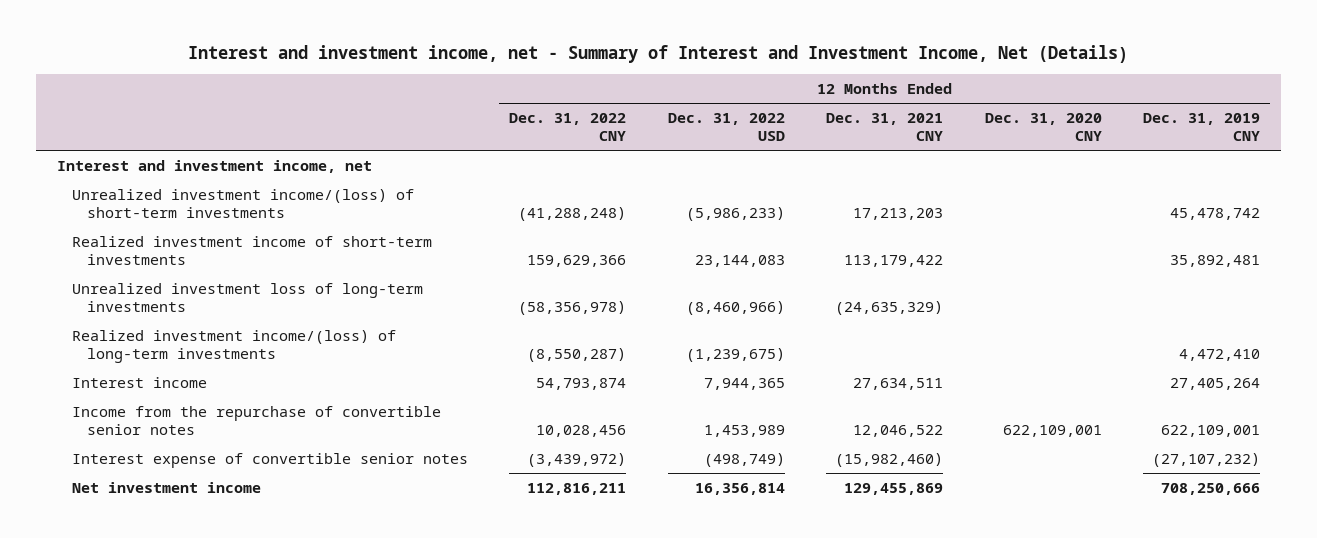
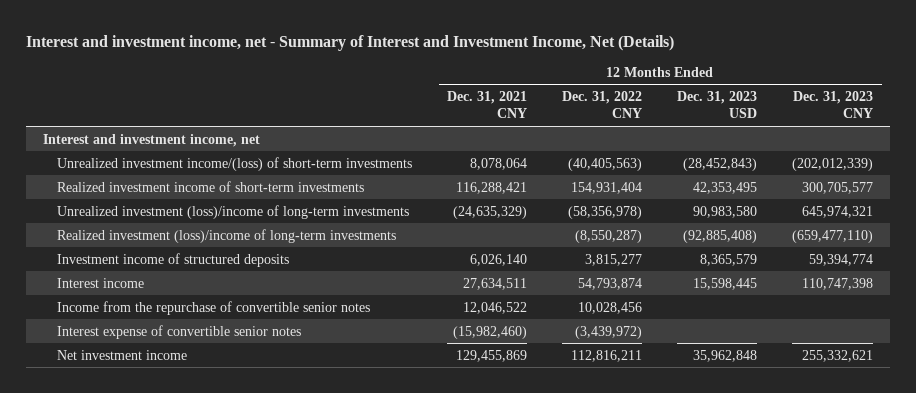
- | 12 Months Ended Dec. 31, 2022 CNY | 12 Months Ended Dec. 31, 2022 USD | 12 Months Ended Dec. 31, 2021 CNY | 12 Months Ended Dec. 31, 2020 CNY | 12 Months Ended Dec. 31, 2019 CNY
+ | 12 Months Ended Dec. 31, 2021 CNY | 12 Months Ended Dec. 31, 2022 CNY | 12 Months Ended Dec. 31, 2023 USD | 12 Months Ended Dec. 31, 2023 CNY
- Unrealized investment income/(loss) of short-term investments | (41,288,248) | (5,986,233) | 17,213,203 | | 45,478,742
- Realized investment income of short-term investments | 159,629,366 | 23,144,083 | 113,179,422 | | 35,892,481
- Unrealized investment loss of long-term investments | (58,356,978) | (8,460,966) | (24,635,329) | |
- Realized investment income/(loss) of long-term investments | (8,550,287) | (1,239,675) | | | 4,472,410
+ Unrealized investment income/(loss) of short-term investments | 8,078,064 | (40,405,563) | (28,452,843) | (202,012,339)
+ Realized investment income of short-term investments | 116,288,421 | 154,931,404 | 42,353,495 | 300,705,577
+ Unrealized investment (loss)/income of long-term investments | (24,635,329) | (58,356,978) | 90,983,580 | 645,974,321
+ Realized investment (loss)/income of long-term investments | | (8,550,287) | (92,885,408) | (659,477,110)
+ Investment income of structured deposits | 6,026,140 | 3,815,277 | 8,365,579 | 59,394,774

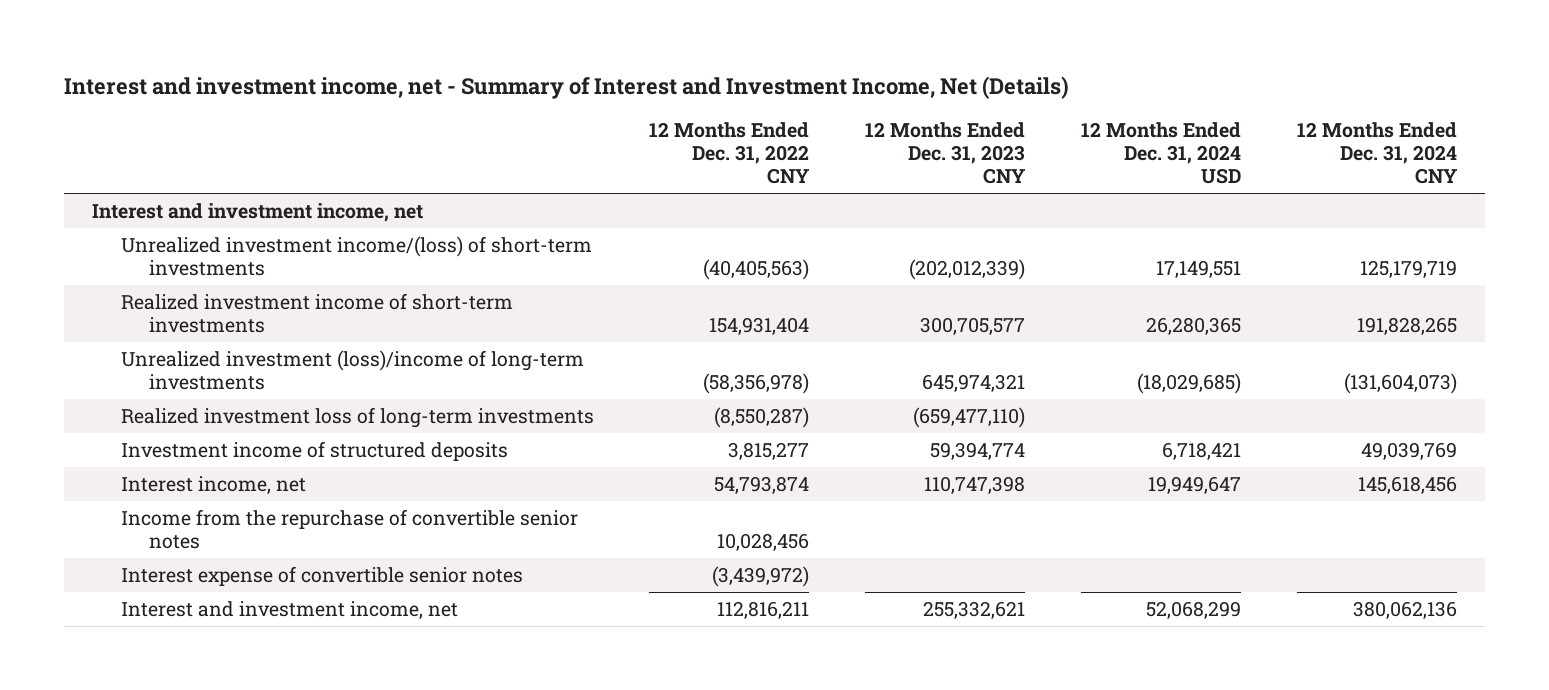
- | 12 Months Ended Dec. 31, 2021 CNY | 12 Months Ended Dec. 31, 2022 CNY | 12 Months Ended Dec. 31, 2023 USD | 12 Months Ended Dec. 31, 2023 CNY
+ | 12 Months Ended Dec. 31, 2022 CNY | 12 Months Ended Dec. 31, 2023 CNY | 12 Months Ended Dec. 31, 2024 USD | 12 Months Ended Dec. 31, 2024 CNY
- Realized investment (loss)/income of long-term investments | | (8,550,287) | (92,885,408) | (659,477,110)
+ Realized investment loss of long-term investments | (8,550,287) | (659,477,110) | |
- Interest income | 27,634,511 | 54,793,874 | 15,598,445 | 110,747,398
+ Interest income, net | 54,793,874 | 110,747,398 | 19,949,647 | 145,618,456
- Net investment income | 129,455,869 | 112,816,211 | 35,962,848 | 255,332,621
+ Interest and investment income, net | 112,816,211 | 255,332,621 | 52,068,299 | 380,062,136

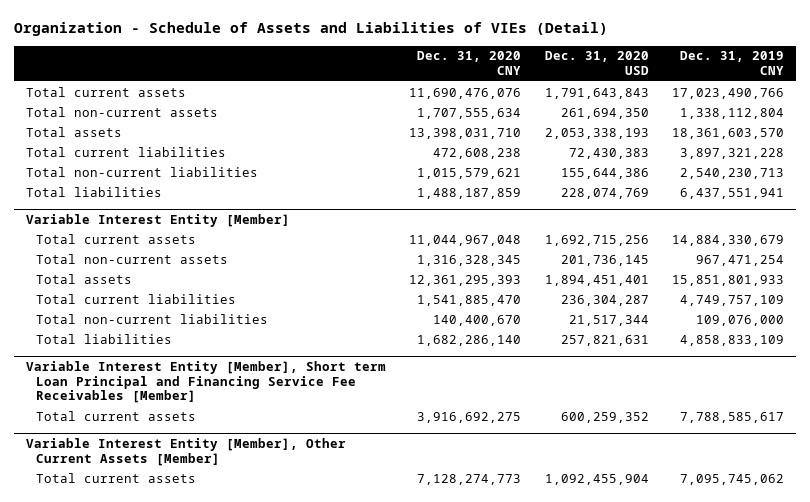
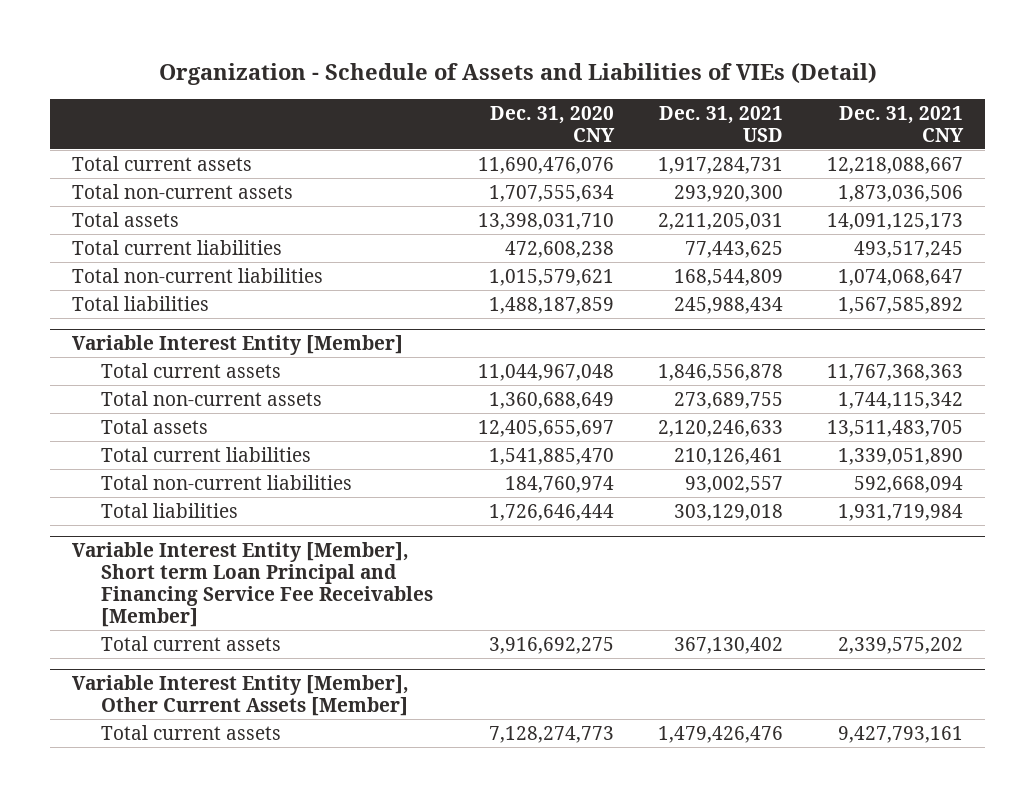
- | Dec. 31, 2020 CNY | Dec. 31, 2020 USD | Dec. 31, 2019 CNY
+ | Dec. 31, 2020 CNY | Dec. 31, 2021 USD | Dec. 31, 2021 CNY
@ Variable Interest Entity [Member]
- Total non-current assets | 1,316,328,345 | 201,736,145 | 967,471,254
- Total assets | 12,361,295,393 | 1,894,451,401 | 15,851,801,933
+ Total non-current assets | 1,360,688,649 | 273,689,755 | 1,744,115,342
+ Total assets | 12,405,655,697 | 2,120,246,633 | 13,511,483,705
- Total non-current liabilities | 140,400,670 | 21,517,344 | 109,076,000
- Total liabilities | 1,682,286,140 | 257,821,631 | 4,858,833,109
+ Total non-current liabilities | 184,760,974 | 93,002,557 | 592,668,094
+ Total liabilities | 1,726,646,444 | 303,129,018 | 1,931,719,984

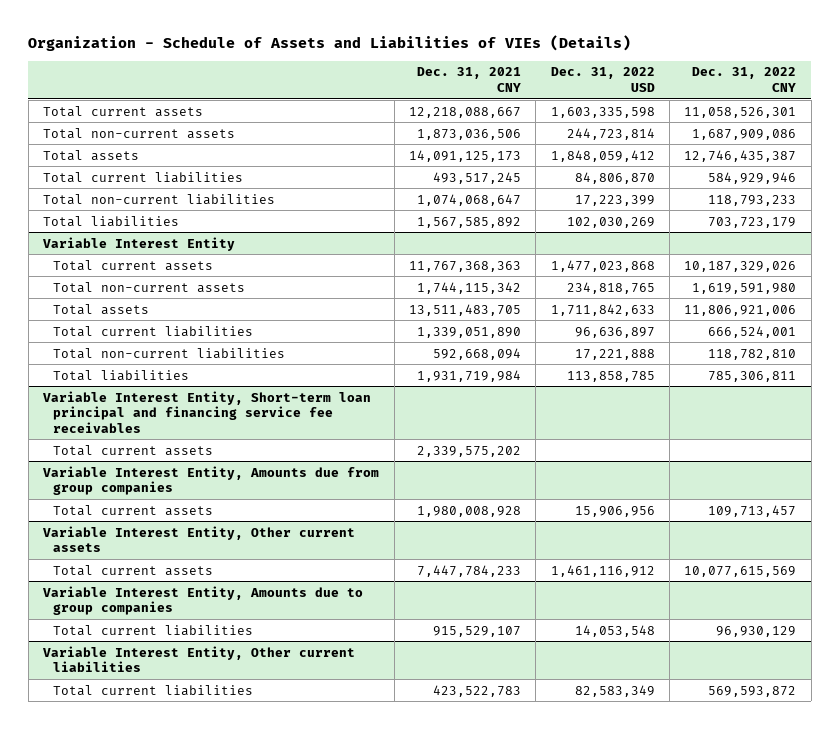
- Organization - Schedule of Assets and Liabilities of VIEs (Detail)
+ Organization - Schedule of Assets and Liabilities of VIEs (Details)
- | Dec. 31, 2020 CNY | Dec. 31, 2021 USD | Dec. 31, 2021 CNY
+ | Dec. 31, 2021 CNY | Dec. 31, 2022 USD | Dec. 31, 2022 CNY
- Variable Interest Entity [Member]
+ Variable Interest Entity
- Variable Interest Entity [Member], Short term Loan Principal and Financing Service Fee Receivables [Member]
+ Variable Interest Entity, Short-term loan principal and financing service fee receivables
- Variable Interest Entity [Member], Other Current Assets [Member]
- Total current assets | 7,128,274,773 | 1,479,426,476 | 9,427,793,161
+ Variable Interest Entity, Amounts due from group companies
+ Total current assets | 1,980,008,928 | 15,906,956 | 109,713,457
+ Variable Interest Entity, Other current assets
+ Total current assets | 7,447,784,233 | 1,461,116,912 | 10,077,615,569
+ Variable Interest Entity, Amounts due to group companies
+ Total current liabilities | 915,529,107 | 14,053,548 | 96,930,129
+ Variable Interest Entity, Other current liabilities
+ Total current liabilities | 423,522,783 | 82,583,349 | 569,593,872

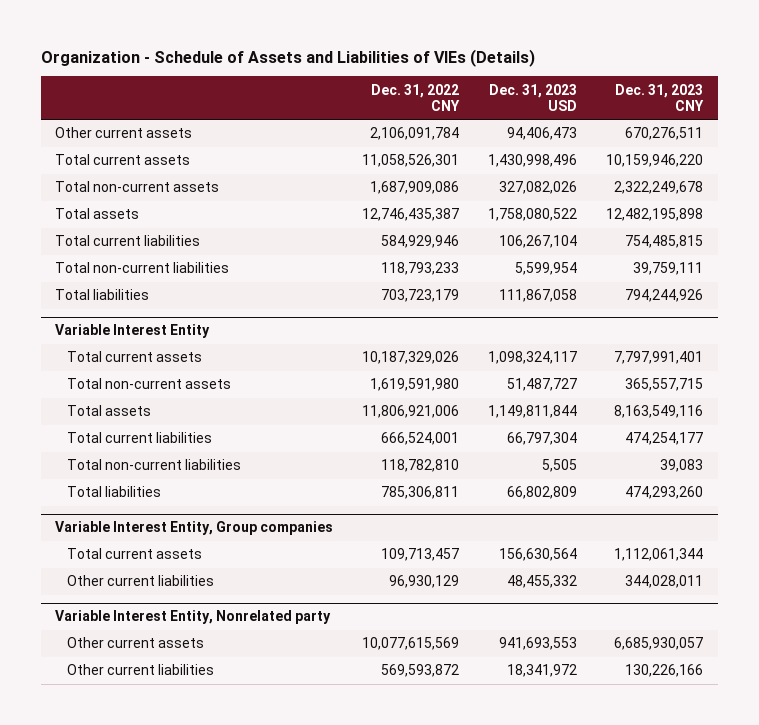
- | Dec. 31, 2021 CNY | Dec. 31, 2022 USD | Dec. 31, 2022 CNY
+ | Dec. 31, 2022 CNY | Dec. 31, 2023 USD | Dec. 31, 2023 CNY
+ Other current assets | 2,106,091,784 | 94,406,473 | 670,276,511
- Variable Interest Entity, Short-term loan principal and financing service fee receivables
- Total current assets | 2,339,575,202 | |
- Variable Interest Entity, Amounts due from group companies
+ Variable Interest Entity, Group companies
- Variable Interest Entity, Other current assets
- Total current assets | 7,447,784,233 | 1,461,116,912 | 10,077,615,569
- Variable Interest Entity, Amounts due to group companies
- Total current liabilities | 915,529,107 | 14,053,548 | 96,930,129
- Variable Interest Entity, Other current liabilities
- Total current liabilities | 423,522,783 | 82,583,349 | 569,593,872
+ Other current liabilities | 96,930,129 | 48,455,332 | 344,028,011
+ Variable Interest Entity, Nonrelated party
+ Other current assets | 10,077,615,569 | 941,693,553 | 6,685,930,057
+ Other current liabilities | 569,593,872 | 18,341,972 | 130,226,166

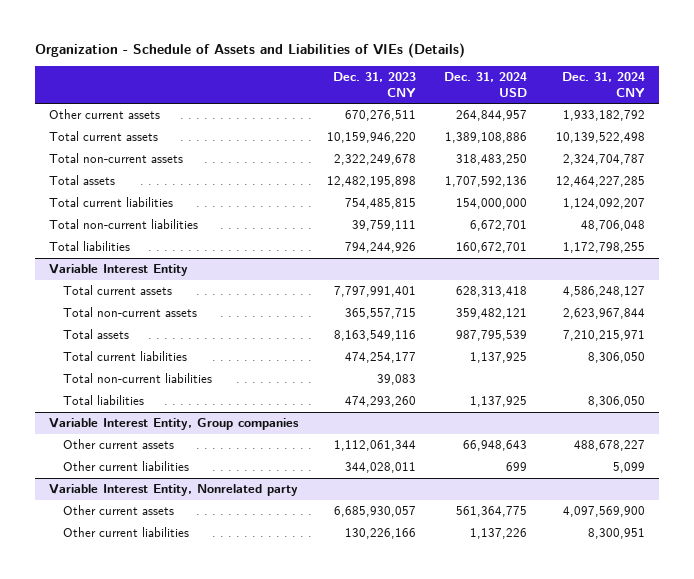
- | Dec. 31, 2022 CNY | Dec. 31, 2023 USD | Dec. 31, 2023 CNY
+ | Dec. 31, 2023 CNY | Dec. 31, 2024 USD | Dec. 31, 2024 CNY
@ Variable Interest Entity, Group companies
- Total current assets | 109,713,457 | 156,630,564 | 1,112,061,344
+ Other current assets | 1,112,061,344 | 66,948,643 | 488,678,227

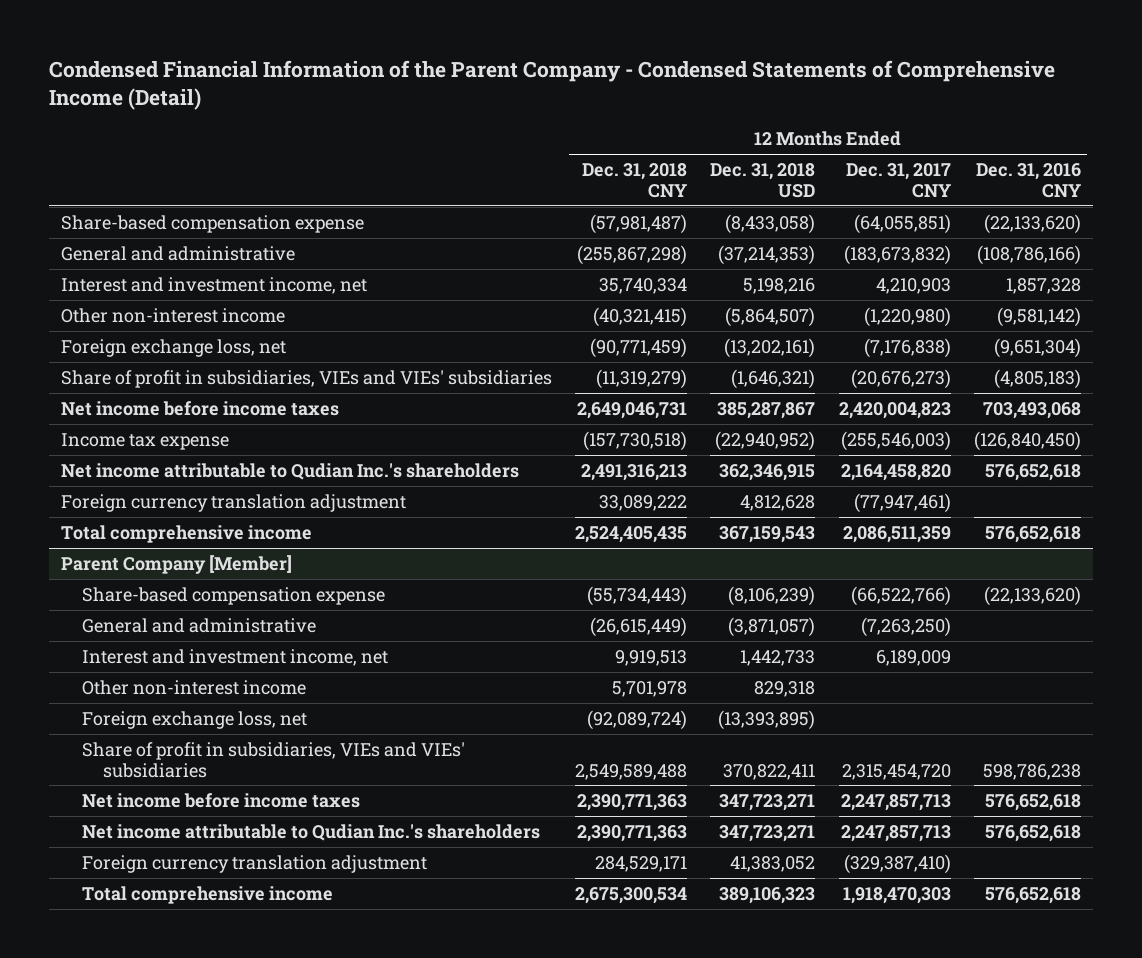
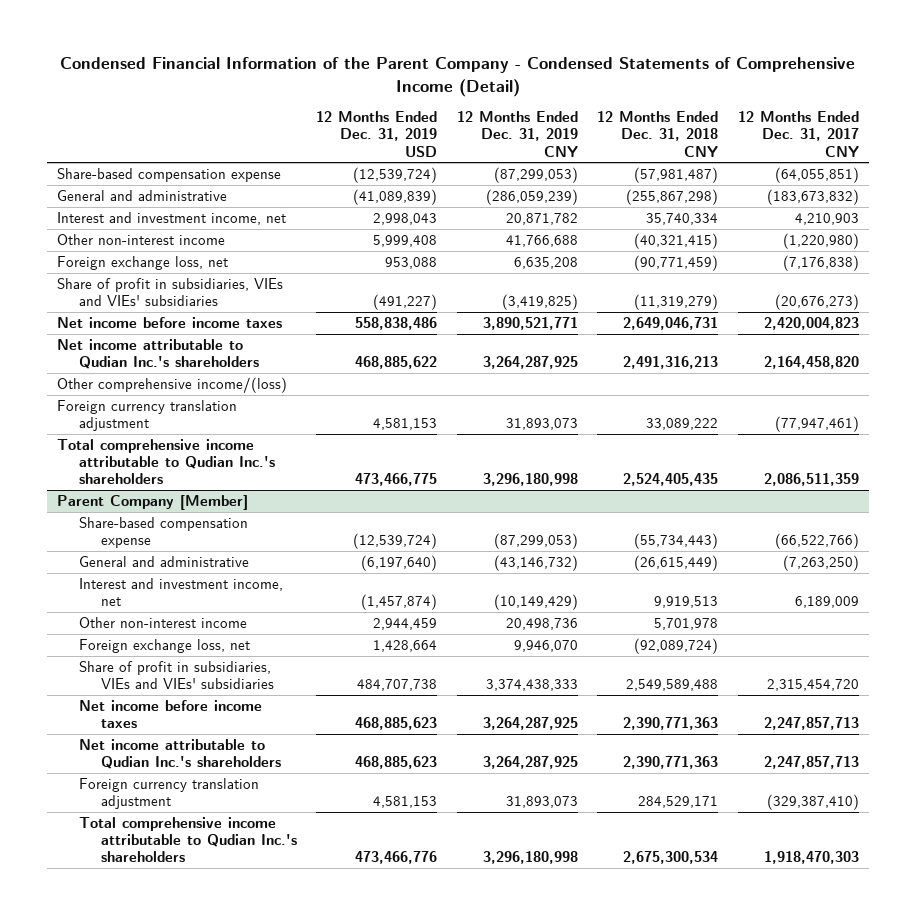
- | 12 Months Ended Dec. 31, 2018 CNY | 12 Months Ended Dec. 31, 2018 USD | 12 Months Ended Dec. 31, 2017 CNY | 12 Months Ended Dec. 31, 2016 CNY
+ | 12 Months Ended Dec. 31, 2019 USD | 12 Months Ended Dec. 31, 2019 CNY | 12 Months Ended Dec. 31, 2018 CNY | 12 Months Ended Dec. 31, 2017 CNY
- Income tax expense | (157,730,518) | (22,940,952) | (255,546,003) | (126,840,450)
+ Other comprehensive income/(loss)
- Total comprehensive income | 2,524,405,435 | 367,159,543 | 2,086,511,359 | 576,652,618
+ Total comprehensive income attributable to Qudian Inc.'s shareholders | 473,466,775 | 3,296,180,998 | 2,524,405,435 | 2,086,511,359
@ Parent Company [Member]
- Total comprehensive income | 2,675,300,534 | 389,106,323 | 1,918,470,303 | 576,652,618
+ Total comprehensive income attributable to Qudian Inc.'s shareholders | 473,466,776 | 3,296,180,998 | 2,675,300,534 | 1,918,470,303

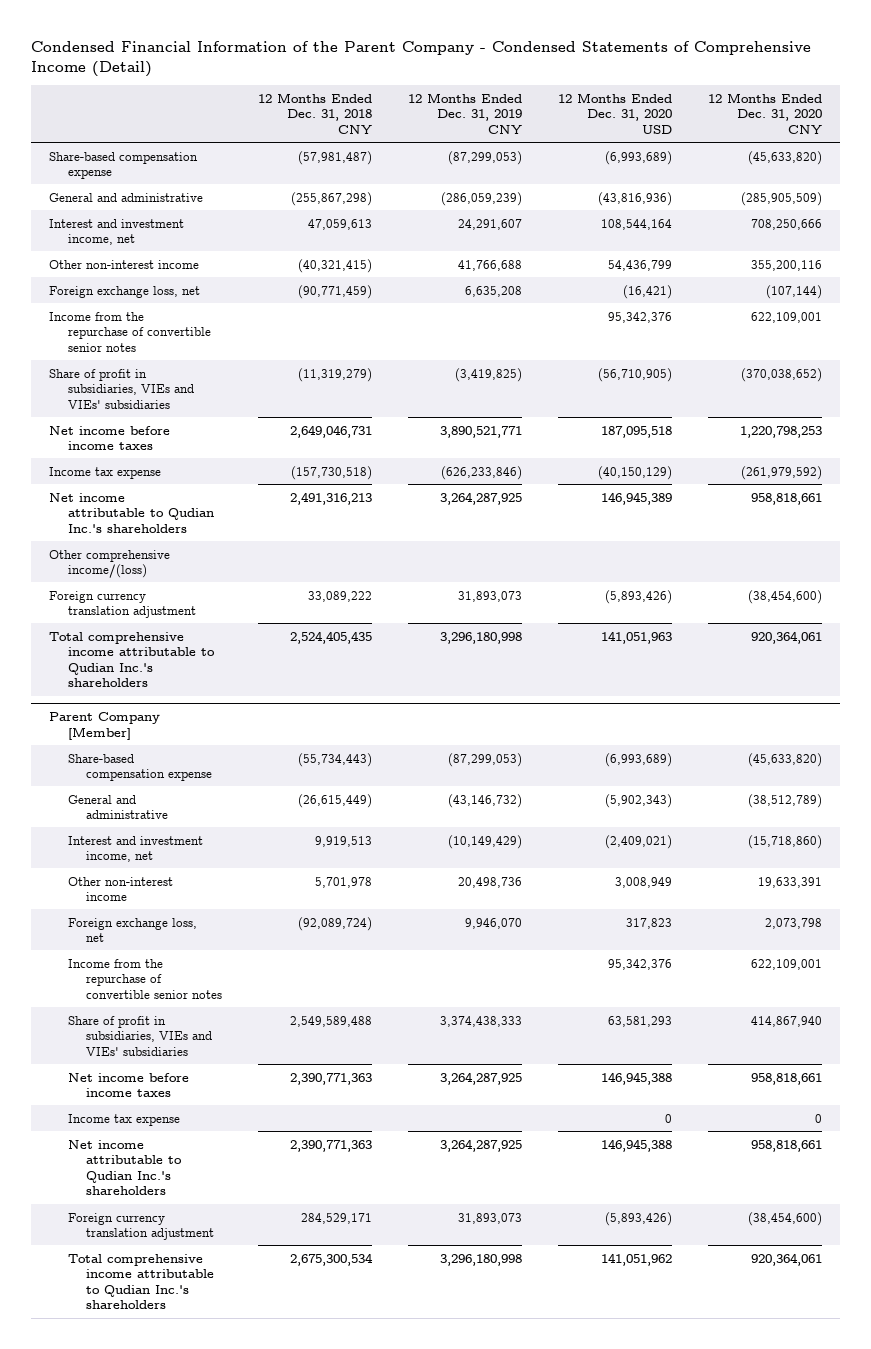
- | 12 Months Ended Dec. 31, 2019 USD | 12 Months Ended Dec. 31, 2019 CNY | 12 Months Ended Dec. 31, 2018 CNY | 12 Months Ended Dec. 31, 2017 CNY
+ | 12 Months Ended Dec. 31, 2018 CNY | 12 Months Ended Dec. 31, 2019 CNY | 12 Months Ended Dec. 31, 2020 USD | 12 Months Ended Dec. 31, 2020 CNY
- Interest and investment income, net | 2,998,043 | 20,871,782 | 35,740,334 | 4,210,903
+ Interest and investment income, net | 47,059,613 | 24,291,607 | 108,544,164 | 708,250,666
+ Income from the repurchase of convertible senior notes | | | 95,342,376 | 622,109,001
+ Income tax expense | (157,730,518) | (626,233,846) | (40,150,129) | (261,979,592)
@ Parent Company [Member]
+ Income from the repurchase of convertible senior notes | | | 95,342,376 | 622,109,001
+ Income tax expense | | | 0 | 0

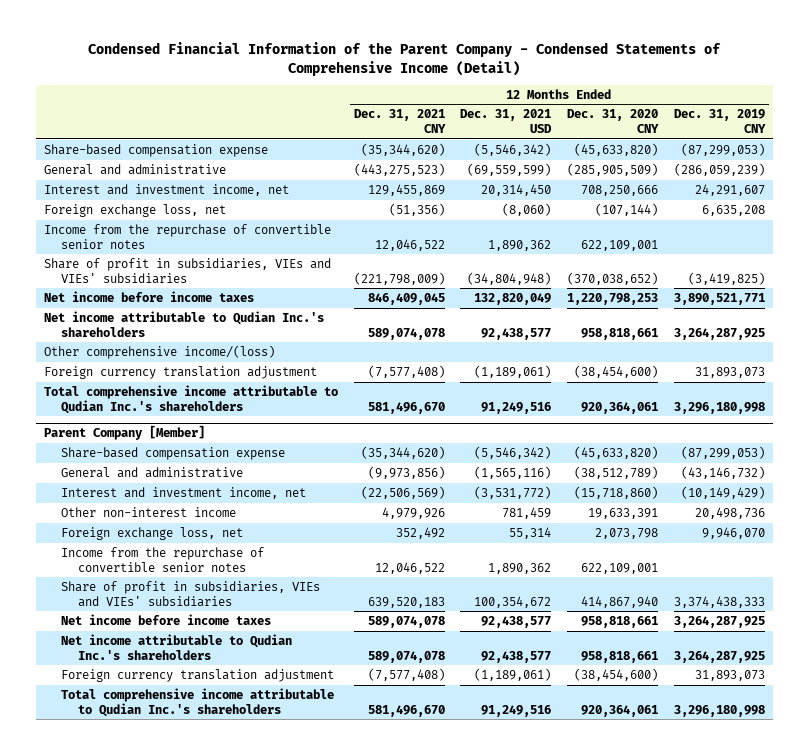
- | 12 Months Ended Dec. 31, 2018 CNY | 12 Months Ended Dec. 31, 2019 CNY | 12 Months Ended Dec. 31, 2020 USD | 12 Months Ended Dec. 31, 2020 CNY
+ | 12 Months Ended Dec. 31, 2021 CNY | 12 Months Ended Dec. 31, 2021 USD | 12 Months Ended Dec. 31, 2020 CNY | 12 Months Ended Dec. 31, 2019 CNY
- Other non-interest income | (40,321,415) | 41,766,688 | 54,436,799 | 355,200,116
- Income tax expense | (157,730,518) | (626,233,846) | (40,150,129) | (261,979,592)
@ Parent Company [Member]
- Income tax expense | | | 0 | 0

